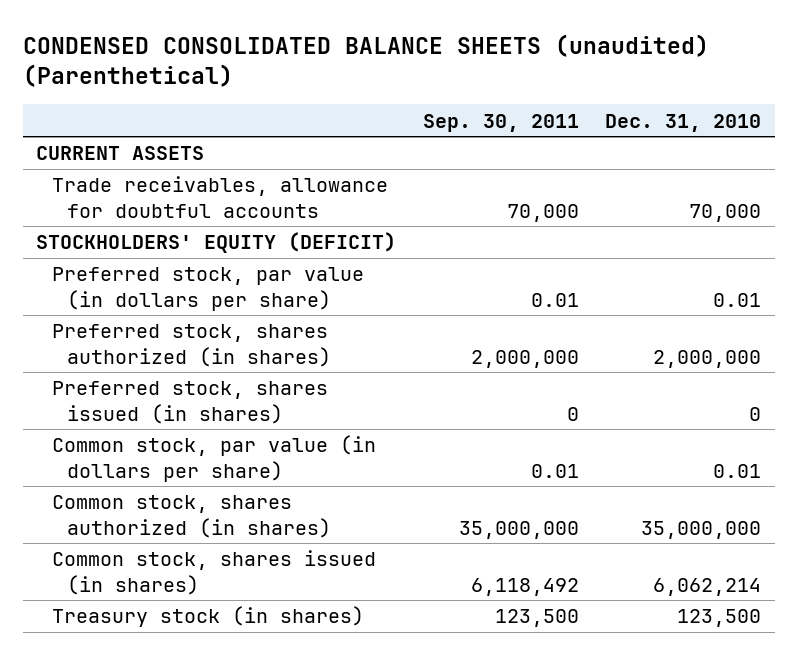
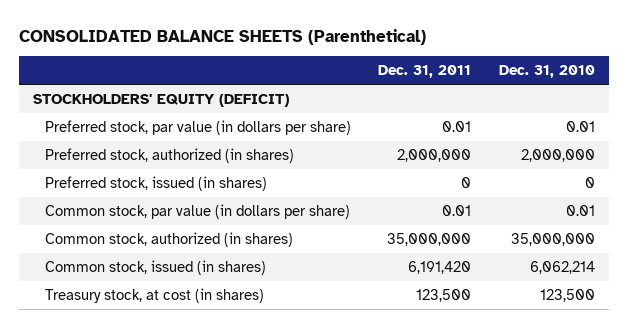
- CONDENSED CONSOLIDATED BALANCE SHEETS (unaudited) (Parenthetical)
+ CONSOLIDATED BALANCE SHEETS (Parenthetical)
- | Sep. 30, 2011 | Dec. 31, 2010
+ | Dec. 31, 2011 | Dec. 31, 2010
- CURRENT ASSETS
- Trade receivables, allowance for doubtful accounts | 70,000 | 70,000
- Preferred stock, shares authorized (in shares) | 2,000,000 | 2,000,000
- Preferred stock, shares issued (in shares) | 0 | 0
+ Preferred stock, authorized (in shares) | 2,000,000 | 2,000,000
+ Preferred stock, issued (in shares) | 0 | 0
- Common stock, shares authorized (in shares) | 35,000,000 | 35,000,000
- Common stock, shares issued (in shares) | 6,118,492 | 6,062,214
- Treasury stock (in shares) | 123,500 | 123,500
+ Common stock, authorized (in shares) | 35,000,000 | 35,000,000
+ Common stock, issued (in shares) | 6,191,420 | 6,062,214
+ Treasury stock, at cost (in shares) | 123,500 | 123,500

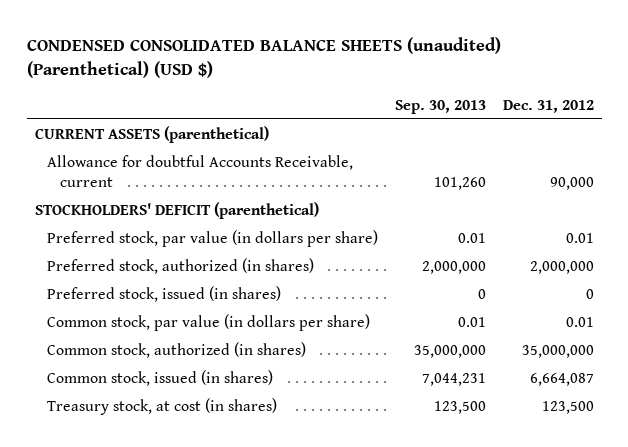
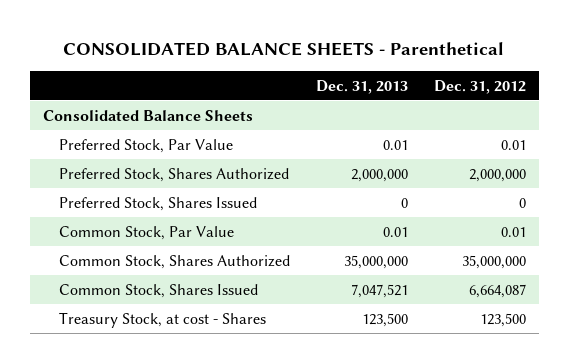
- CONDENSED CONSOLIDATED BALANCE SHEETS (unaudited) (Parenthetical) (USD $)
+ CONSOLIDATED BALANCE SHEETS - Parenthetical
- | Sep. 30, 2013 | Dec. 31, 2012
+ | Dec. 31, 2013 | Dec. 31, 2012
- CURRENT ASSETS (parenthetical)
- Allowance for doubtful Accounts Receivable, current | 101,260 | 90,000
- STOCKHOLDERS' DEFICIT (parenthetical)
- Preferred stock, par value (in dollars per share) | 0.01 | 0.01
- Preferred stock, authorized (in shares) | 2,000,000 | 2,000,000
- Preferred stock, issued (in shares) | 0 | 0
- Common stock, par value (in dollars per share) | 0.01 | 0.01
- Common stock, authorized (in shares) | 35,000,000 | 35,000,000
- Common stock, issued (in shares) | 7,044,231 | 6,664,087
- Treasury stock, at cost (in shares) | 123,500 | 123,500
+ Consolidated Balance Sheets
+ Preferred Stock, Par Value | 0.01 | 0.01
+ Preferred Stock, Shares Authorized | 2,000,000 | 2,000,000
+ Preferred Stock, Shares Issued | 0 | 0
+ Common Stock, Par Value | 0.01 | 0.01
+ Common Stock, Shares Authorized | 35,000,000 | 35,000,000
+ Common Stock, Shares Issued | 7,047,521 | 6,664,087
+ Treasury Stock, at cost - Shares | 123,500 | 123,500

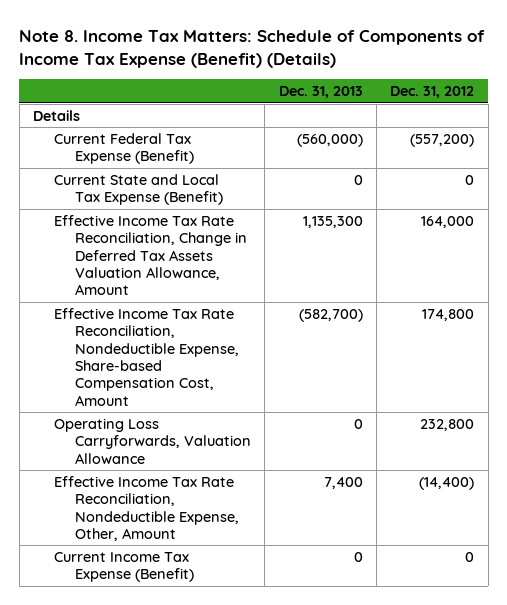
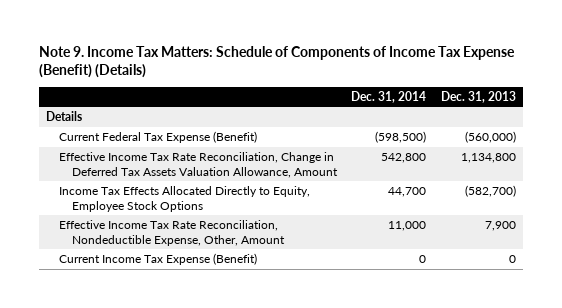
- Note 8. Income Tax Matters: Schedule of Components of Income Tax Expense (Benefit) (Details)
+ Note 9. Income Tax Matters: Schedule of Components of Income Tax Expense (Benefit) (Details)
- | Dec. 31, 2013 | Dec. 31, 2012
+ | Dec. 31, 2014 | Dec. 31, 2013
- Current State and Local Tax Expense (Benefit) | 0 | 0
- Effective Income Tax Rate Reconciliation, Change in Deferred Tax Assets Valuation Allowance, Amount | 1,135,300 | 164,000
- Effective Income Tax Rate Reconciliation, Nondeductible Expense, Share-based Compensation Cost, Amount | (582,700) | 174,800
- Operating Loss Carryforwards, Valuation Allowance | 0 | 232,800
- Effective Income Tax Rate Reconciliation, Nondeductible Expense, Other, Amount | 7,400 | (14,400)
+ Effective Income Tax Rate Reconciliation, Change in Deferred Tax Assets Valuation Allowance, Amount | 542,800 | 1,134,800
+ Income Tax Effects Allocated Directly to Equity, Employee Stock Options | 44,700 | (582,700)
+ Effective Income Tax Rate Reconciliation, Nondeductible Expense, Other, Amount | 11,000 | 7,900

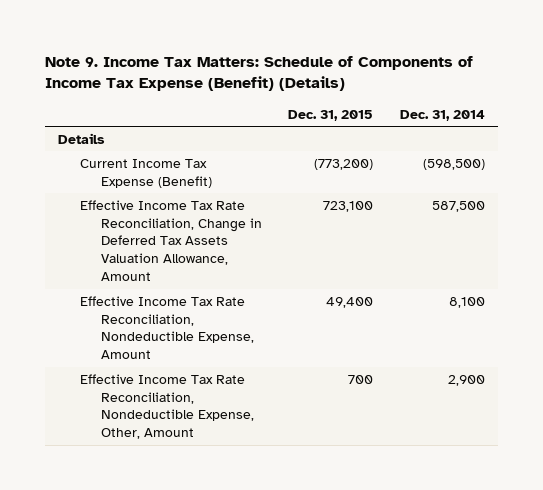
- | Dec. 31, 2014 | Dec. 31, 2013
+ | Dec. 31, 2015 | Dec. 31, 2014
- Current Federal Tax Expense (Benefit) | (598,500) | (560,000)
- Effective Income Tax Rate Reconciliation, Change in Deferred Tax Assets Valuation Allowance, Amount | 542,800 | 1,134,800
- Income Tax Effects Allocated Directly to Equity, Employee Stock Options | 44,700 | (582,700)
- Effective Income Tax Rate Reconciliation, Nondeductible Expense, Other, Amount | 11,000 | 7,900
- Current Income Tax Expense (Benefit) | 0 | 0
+ Current Income Tax Expense (Benefit) | (773,200) | (598,500)
+ Effective Income Tax Rate Reconciliation, Change in Deferred Tax Assets Valuation Allowance, Amount | 723,100 | 587,500
+ Effective Income Tax Rate Reconciliation, Nondeductible Expense, Amount | 49,400 | 8,100
+ Effective Income Tax Rate Reconciliation, Nondeductible Expense, Other, Amount | 700 | 2,900

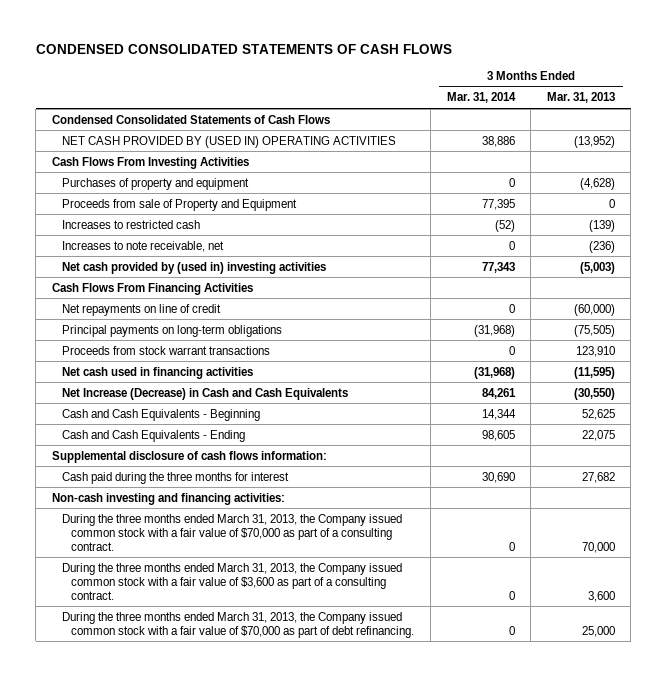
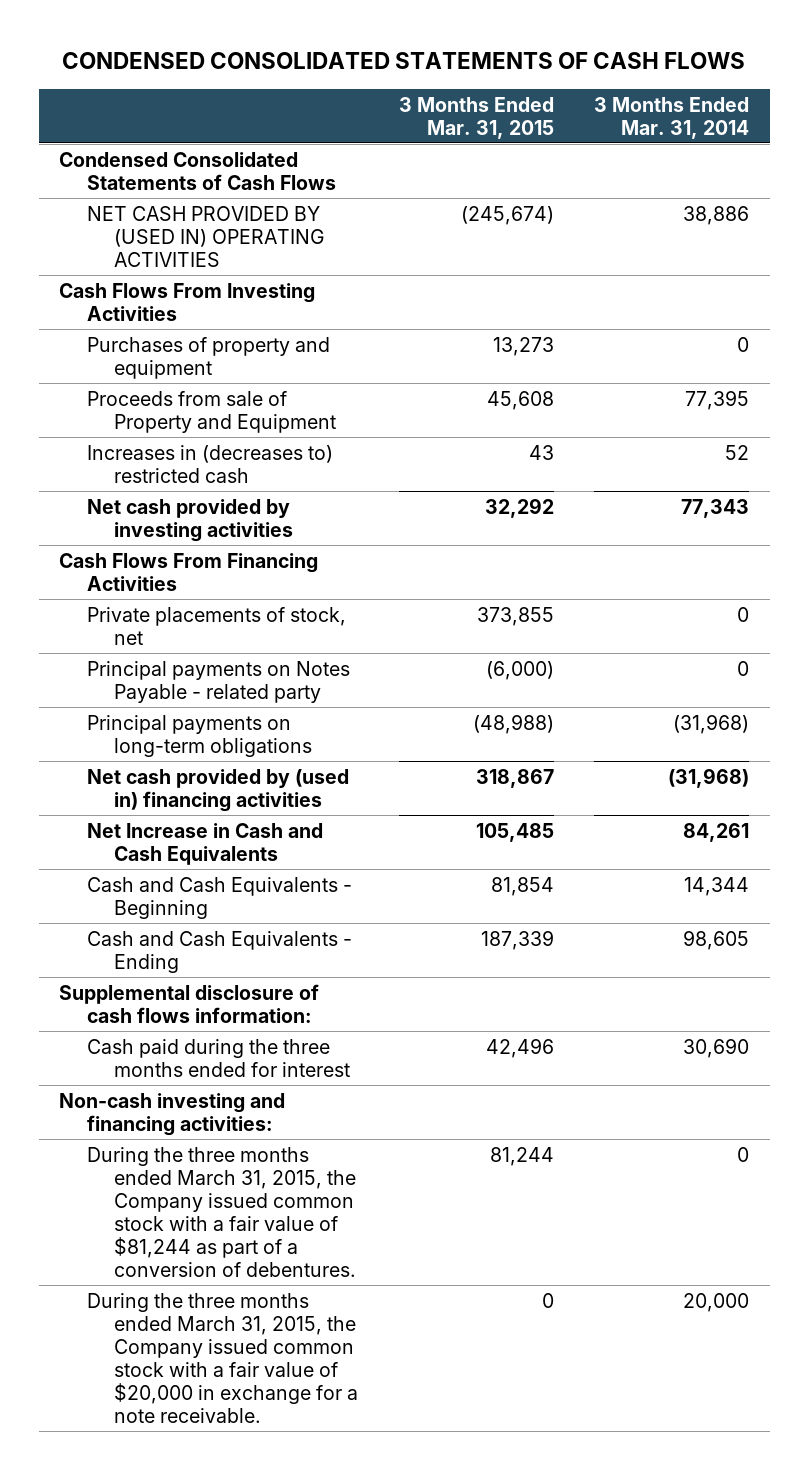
- | 3 Months Ended Mar. 31, 2014 | 3 Months Ended Mar. 31, 2013
+ | 3 Months Ended Mar. 31, 2015 | 3 Months Ended Mar. 31, 2014
- Increases to restricted cash | (52) | (139)
- Increases to note receivable, net | 0 | (236)
- Net cash provided by (used in) investing activities | 77,343 | (5,003)
+ Increases in (decreases to) restricted cash | 43 | 52
+ Net cash provided by investing activities | 32,292 | 77,343
- Net repayments on line of credit | 0 | (60,000)
+ Private placements of stock, net | 373,855 | 0
+ Principal payments on Notes Payable - related party | (6,000) | 0
- Proceeds from stock warrant transactions | 0 | 123,910
- Net cash used in financing activities | (31,968) | (11,595)
- Net Increase (Decrease) in Cash and Cash Equivalents | 84,261 | (30,550)
+ Net cash provided by (used in) financing activities | 318,867 | (31,968)
+ Net Increase in Cash and Cash Equivalents | 105,485 | 84,261
- Cash paid during the three months for interest | 30,690 | 27,682
+ Cash paid during the three months ended for interest | 42,496 | 30,690
- During the three months ended March 31, 2013, the Company issued common stock with a fair value of $70,000 as part of a consulting contract. | 0 | 70,000
- During the three months ended March 31, 2013, the Company issued common stock with a fair value of $3,600 as part of a consulting contract. | 0 | 3,600
- During the three months ended March 31, 2013, the Company issued common stock with a fair value of $70,000 as part of debt refinancing. | 0 | 25,000
+ During the three months ended March 31, 2015, the Company issued common stock with a fair value of $81,244 as part of a conversion of debentures. | 81,244 | 0
+ During the three months ended March 31, 2015, the Company issued common stock with a fair value of $20,000 in exchange for a note receivable. | 0 | 20,000

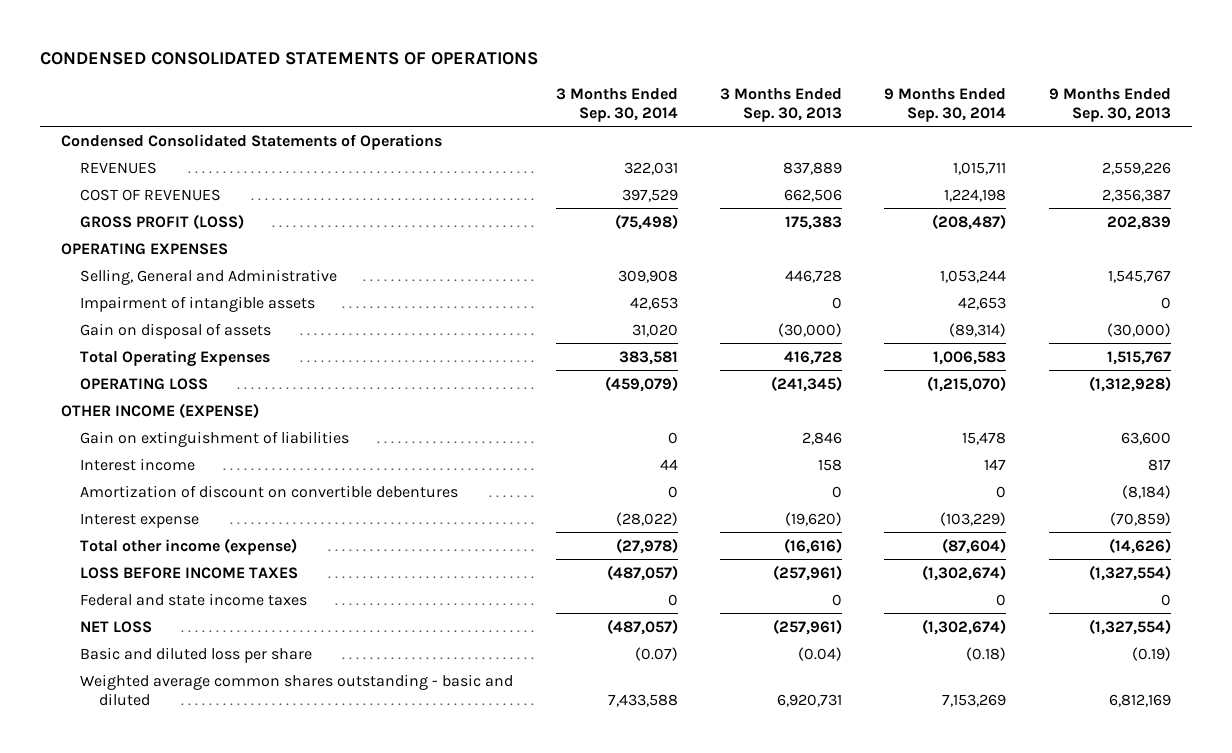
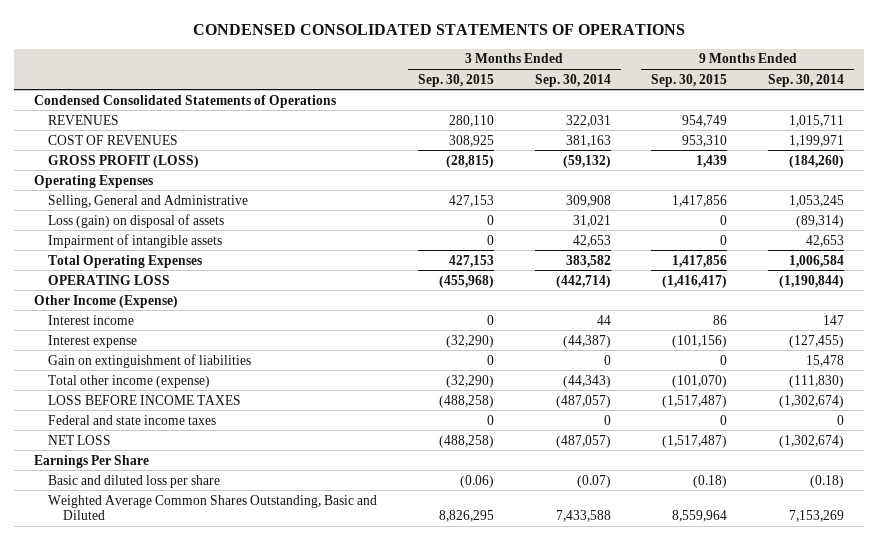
- | 3 Months Ended Sep. 30, 2014 | 3 Months Ended Sep. 30, 2013 | 9 Months Ended Sep. 30, 2014 | 9 Months Ended Sep. 30, 2013
+ | 3 Months Ended Sep. 30, 2015 | 3 Months Ended Sep. 30, 2014 | 9 Months Ended Sep. 30, 2015 | 9 Months Ended Sep. 30, 2014
- COST OF REVENUES | 397,529 | 662,506 | 1,224,198 | 2,356,387
- GROSS PROFIT (LOSS) | (75,498) | 175,383 | (208,487) | 202,839
- OPERATING EXPENSES
- Selling, General and Administrative | 309,908 | 446,728 | 1,053,244 | 1,545,767
+ COST OF REVENUES | 308,925 | 381,163 | 953,310 | 1,199,971
+ GROSS PROFIT (LOSS) | (28,815) | (59,132) | 1,439 | (184,260)
+ Operating Expenses
+ Selling, General and Administrative | 427,153 | 309,908 | 1,417,856 | 1,053,245
+ Loss (gain) on disposal of assets | 0 | 31,021 | 0 | (89,314)
- Gain on disposal of assets | 31,020 | (30,000) | (89,314) | (30,000)
- Total Operating Expenses | 383,581 | 416,728 | 1,006,583 | 1,515,767
- OPERATING LOSS | (459,079) | (241,345) | (1,215,070) | (1,312,928)
- OTHER INCOME (EXPENSE)
+ Total Operating Expenses | 427,153 | 383,582 | 1,417,856 | 1,006,584
+ OPERATING LOSS | (455,968) | (442,714) | (1,416,417) | (1,190,844)
+ Other Income (Expense)
- Amortization of discount on convertible debentures | 0 | 0 | 0 | (8,184)
- Interest expense | (28,022) | (19,620) | (103,229) | (70,859)
- Total other income (expense) | (27,978) | (16,616) | (87,604) | (14,626)
+ Interest expense | (32,290) | (44,387) | (101,156) | (127,455)
moved down: Gain on extinguishment of liabilities | 0 | 0 | 0 | 15,478
+ Total other income (expense) | (32,290) | (44,343) | (101,070) | (111,830)
+ Earnings Per Share
- Weighted average common shares outstanding - basic and diluted | 7,433,588 | 6,920,731 | 7,153,269 | 6,812,169
+ Weighted Average Common Shares Outstanding, Basic and Diluted | 8,826,295 | 7,433,588 | 8,559,964 | 7,153,269

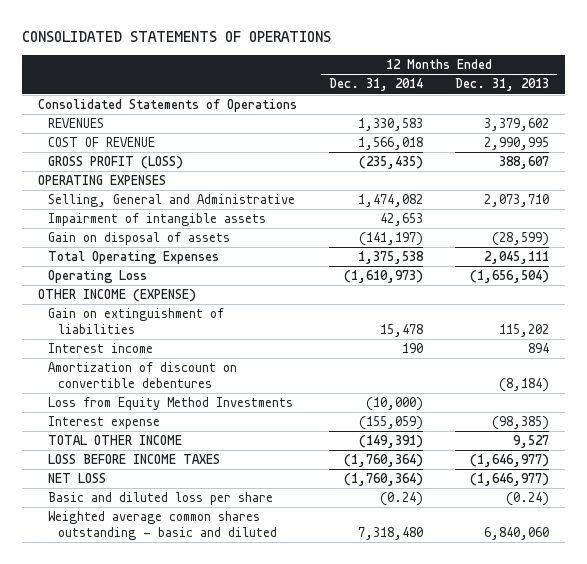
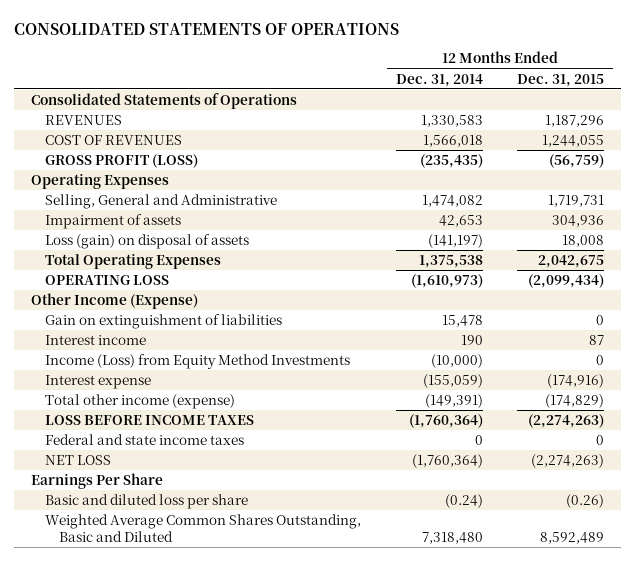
- | 12 Months Ended Dec. 31, 2014 | 12 Months Ended Dec. 31, 2013
+ | 12 Months Ended Dec. 31, 2014 | 12 Months Ended Dec. 31, 2015
- COST OF REVENUE | 1,566,018 | 2,990,995
+ COST OF REVENUES | 1,566,018 | 1,244,055
- OPERATING EXPENSES
+ Operating Expenses
- Impairment of intangible assets | 42,653 |
- Gain on disposal of assets | (141,197) | (28,599)
+ Impairment of assets | 42,653 | 304,936
+ Loss (gain) on disposal of assets | (141,197) | 18,008
- Operating Loss | (1,610,973) | (1,656,504)
- OTHER INCOME (EXPENSE)
+ OPERATING LOSS | (1,610,973) | (2,099,434)
+ Other Income (Expense)
- Amortization of discount on convertible debentures | | (8,184)
- Loss from Equity Method Investments | (10,000) |
+ Income (Loss) from Equity Method Investments | (10,000) | 0
- TOTAL OTHER INCOME | (149,391) | 9,527
+ Total other income (expense) | (149,391) | (174,829)
+ Federal and state income taxes | 0 | 0
+ Earnings Per Share
- Weighted average common shares outstanding - basic and diluted | 7,318,480 | 6,840,060
+ Weighted Average Common Shares Outstanding, Basic and Diluted | 7,318,480 | 8,592,489

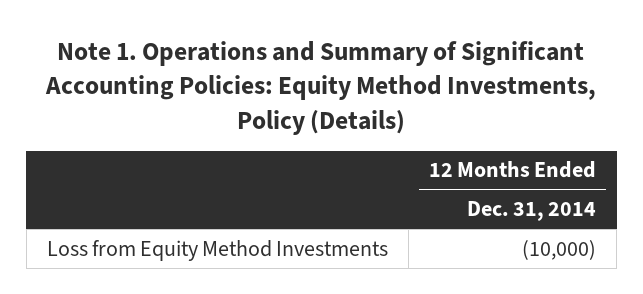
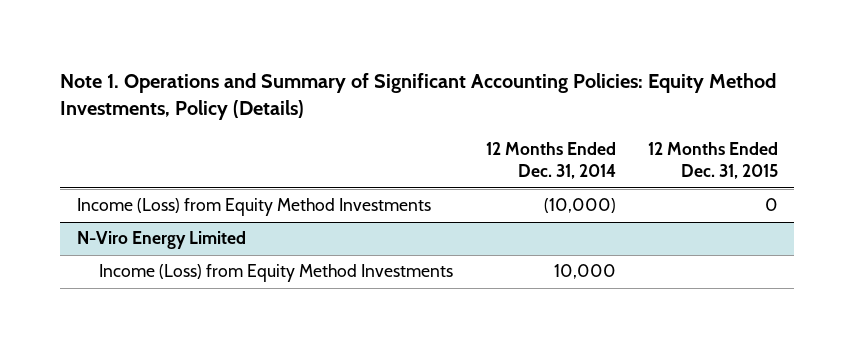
- | 12 Months Ended Dec. 31, 2014
+ | 12 Months Ended Dec. 31, 2014 | 12 Months Ended Dec. 31, 2015
- Loss from Equity Method Investments | (10,000)
+ Income (Loss) from Equity Method Investments | (10,000) | 0
+ N-Viro Energy Limited
+ Income (Loss) from Equity Method Investments | 10,000 |

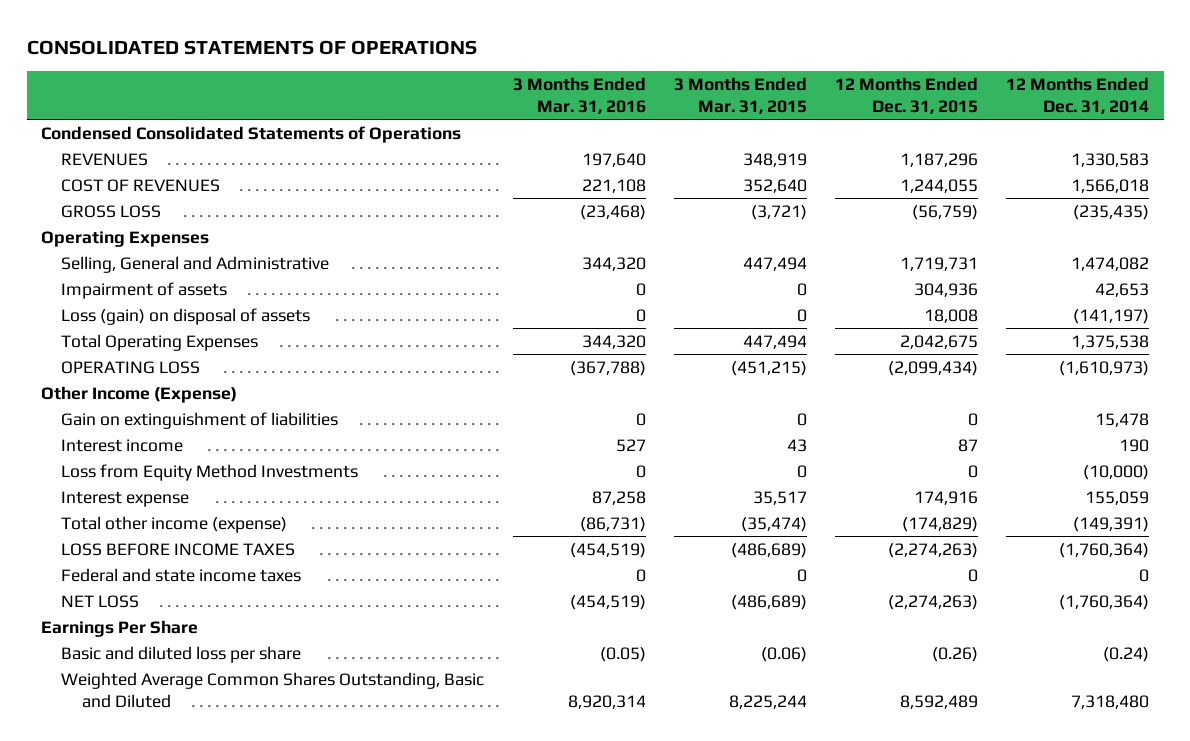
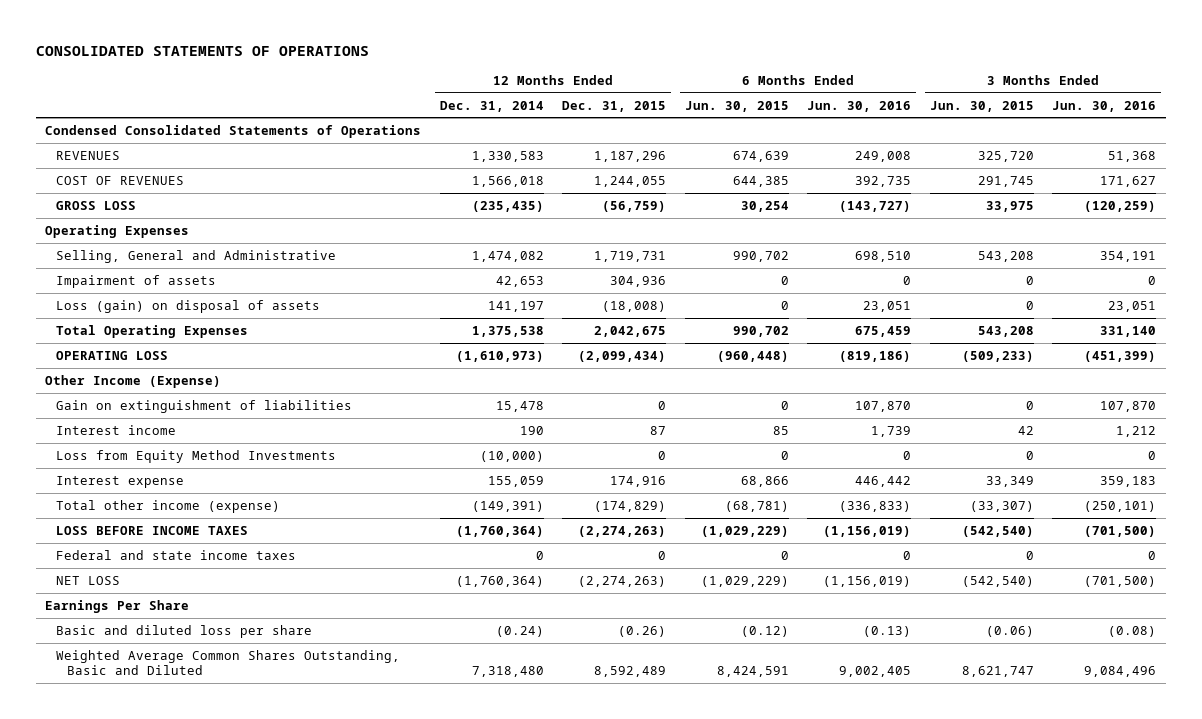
- | 3 Months Ended Mar. 31, 2016 | 3 Months Ended Mar. 31, 2015 | 12 Months Ended Dec. 31, 2015 | 12 Months Ended Dec. 31, 2014
+ | 12 Months Ended Dec. 31, 2014 | 12 Months Ended Dec. 31, 2015 | 6 Months Ended Jun. 30, 2015 | 6 Months Ended Jun. 30, 2016 | 3 Months Ended Jun. 30, 2015 | 3 Months Ended Jun. 30, 2016
- Loss (gain) on disposal of assets | 0 | 0 | 18,008 | (141,197)
+ Loss (gain) on disposal of assets | 141,197 | (18,008) | 0 | 23,051 | 0 | 23,051

